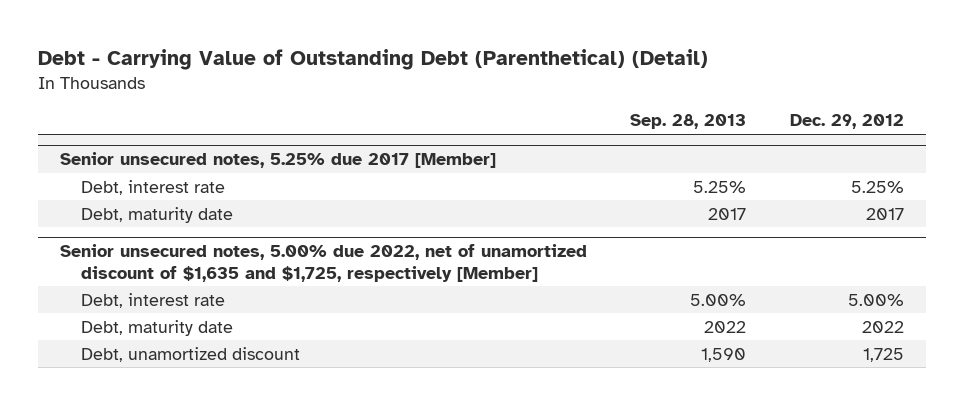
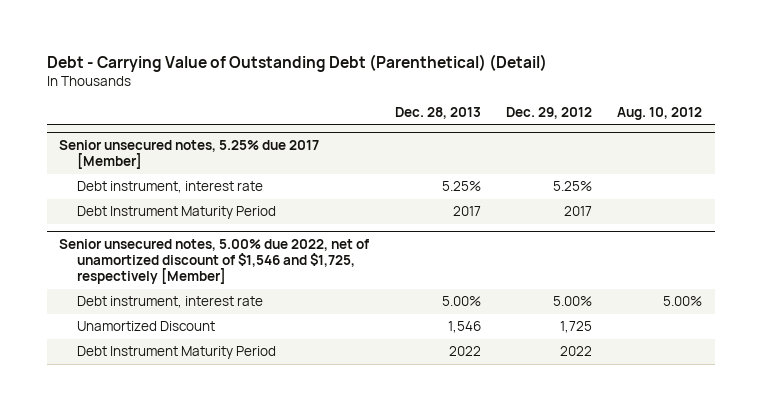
- | Sep. 28, 2013 | Dec. 29, 2012
+ | Dec. 28, 2013 | Dec. 29, 2012 | Aug. 10, 2012
@ Senior unsecured notes, 5.25% due 2017 [Member]
- Debt, interest rate | 5.25% | 5.25%
- Debt, maturity date | 2017 | 2017
- Senior unsecured notes, 5.00% due 2022, net of unamortized discount of $1,635 and $1,725, respectively [Member]
- Debt, interest rate | 5.00% | 5.00%
- Debt, maturity date | 2022 | 2022
- Debt, unamortized discount | 1,590 | 1,725
@ Senior unsecured notes, 5.25% due 2017 [Member]
+ Debt instrument, interest rate | 5.25% | 5.25% |
+ Debt Instrument Maturity Period | 2017 | 2017 |
+ Senior unsecured notes, 5.00% due 2022, net of unamortized discount of $1,546 and $1,725, respectively [Member]
+ Debt instrument, interest rate | 5.00% | 5.00% | 5.00%
+ Unamortized Discount | 1,546 | 1,725 |
+ Debt Instrument Maturity Period | 2022 | 2022 |

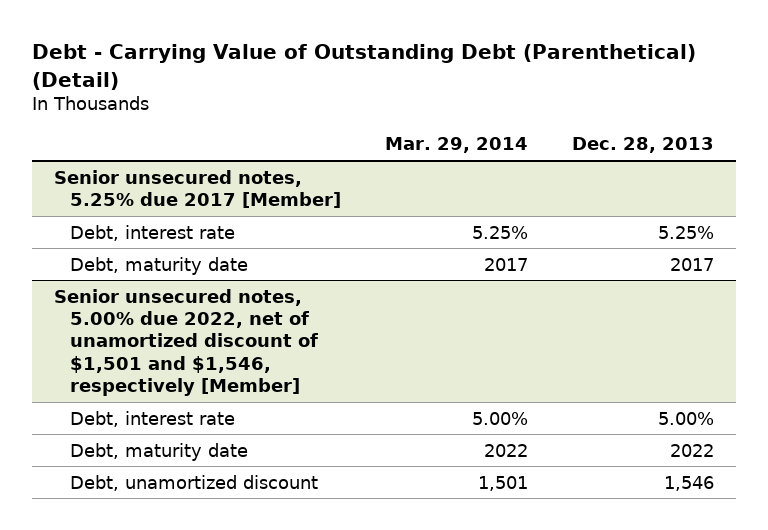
- | Dec. 28, 2013 | Dec. 29, 2012 | Aug. 10, 2012
+ | Mar. 29, 2014 | Dec. 28, 2013
@ Senior unsecured notes, 5.25% due 2017 [Member]
- Debt instrument, interest rate | 5.25% | 5.25% |
- Debt Instrument Maturity Period | 2017 | 2017 |
- Senior unsecured notes, 5.00% due 2022, net of unamortized discount of $1,546 and $1,725, respectively [Member]
- Debt instrument, interest rate | 5.00% | 5.00% | 5.00%
- Unamortized Discount | 1,546 | 1,725 |
- Debt Instrument Maturity Period | 2022 | 2022 |
@ Senior unsecured notes, 5.25% due 2017 [Member]
+ Debt, interest rate | 5.25% | 5.25%
+ Debt, maturity date | 2017 | 2017
+ Senior unsecured notes, 5.00% due 2022, net of unamortized discount of $1,501 and $1,546, respectively [Member]
+ Debt, interest rate | 5.00% | 5.00%
+ Debt, maturity date | 2022 | 2022
+ Debt, unamortized discount | 1,501 | 1,546

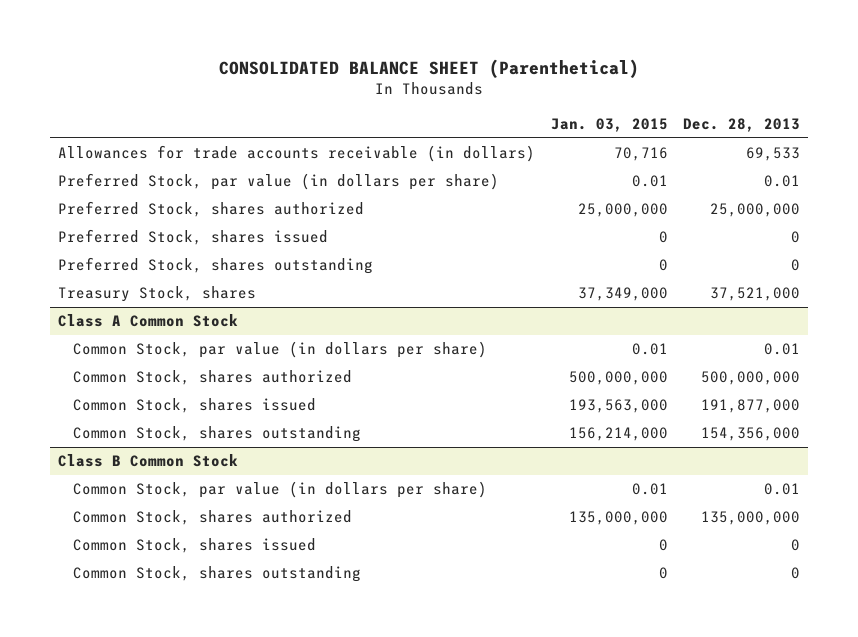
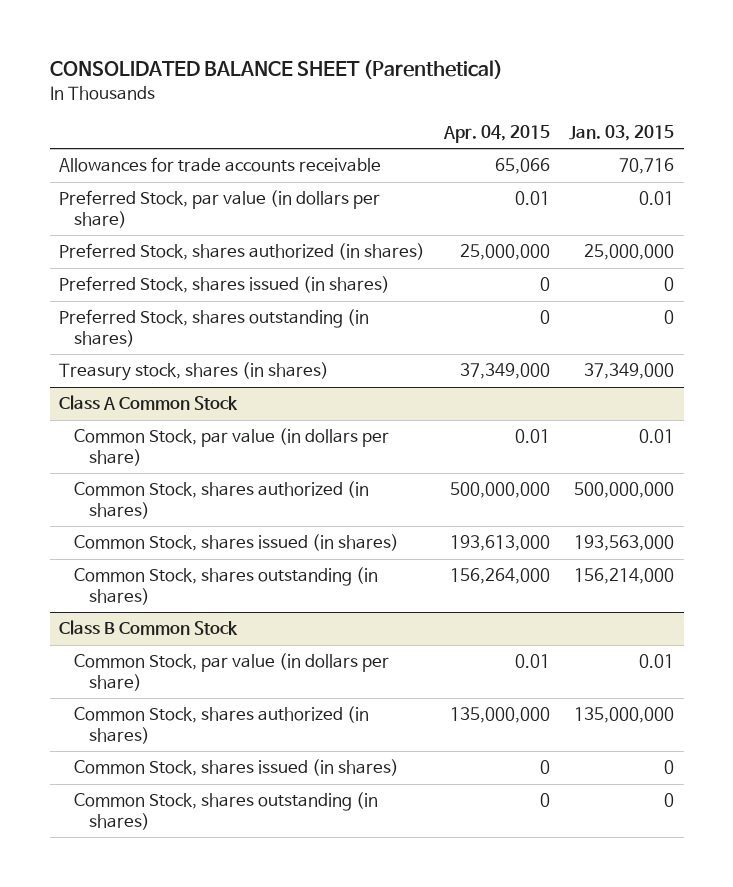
- | Jan. 03, 2015 | Dec. 28, 2013
+ | Apr. 04, 2015 | Jan. 03, 2015
- Allowances for trade accounts receivable (in dollars) | 70,716 | 69,533
+ Allowances for trade accounts receivable | 65,066 | 70,716
- Preferred Stock, shares authorized | 25,000,000 | 25,000,000
- Preferred Stock, shares issued | 0 | 0
- Preferred Stock, shares outstanding | 0 | 0
- Treasury Stock, shares | 37,349,000 | 37,521,000
+ Preferred Stock, shares authorized (in shares) | 25,000,000 | 25,000,000
+ Preferred Stock, shares issued (in shares) | 0 | 0
+ Preferred Stock, shares outstanding (in shares) | 0 | 0
+ Treasury stock, shares (in shares) | 37,349,000 | 37,349,000
@ Class A Common Stock
- Common Stock, shares authorized | 500,000,000 | 500,000,000
- Common Stock, shares issued | 193,563,000 | 191,877,000
- Common Stock, shares outstanding | 156,214,000 | 154,356,000
+ Common Stock, shares authorized (in shares) | 500,000,000 | 500,000,000
+ Common Stock, shares issued (in shares) | 193,613,000 | 193,563,000
+ Common Stock, shares outstanding (in shares) | 156,264,000 | 156,214,000
@ Class B Common Stock
- Common Stock, shares authorized | 135,000,000 | 135,000,000
- Common Stock, shares issued | 0 | 0
- Common Stock, shares outstanding | 0 | 0
+ Common Stock, shares authorized (in shares) | 135,000,000 | 135,000,000
+ Common Stock, shares issued (in shares) | 0 | 0
+ Common Stock, shares outstanding (in shares) | 0 | 0

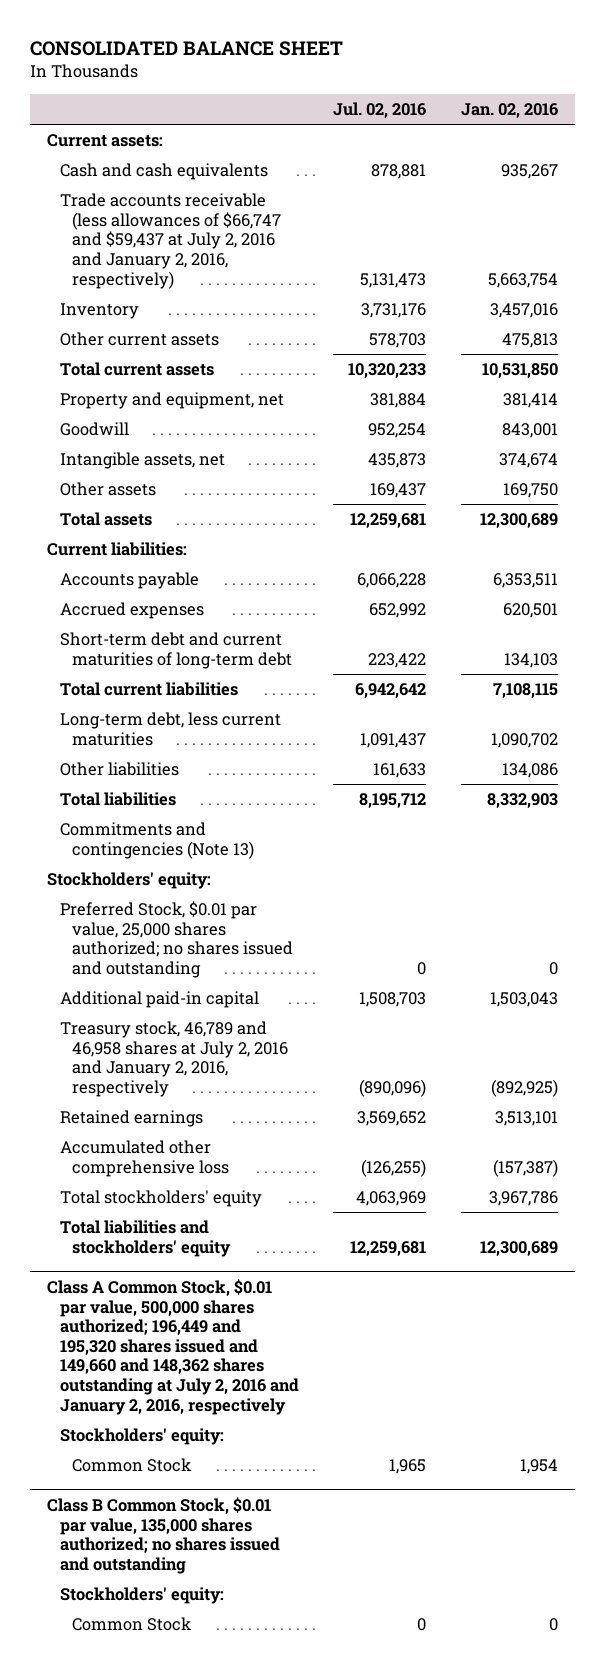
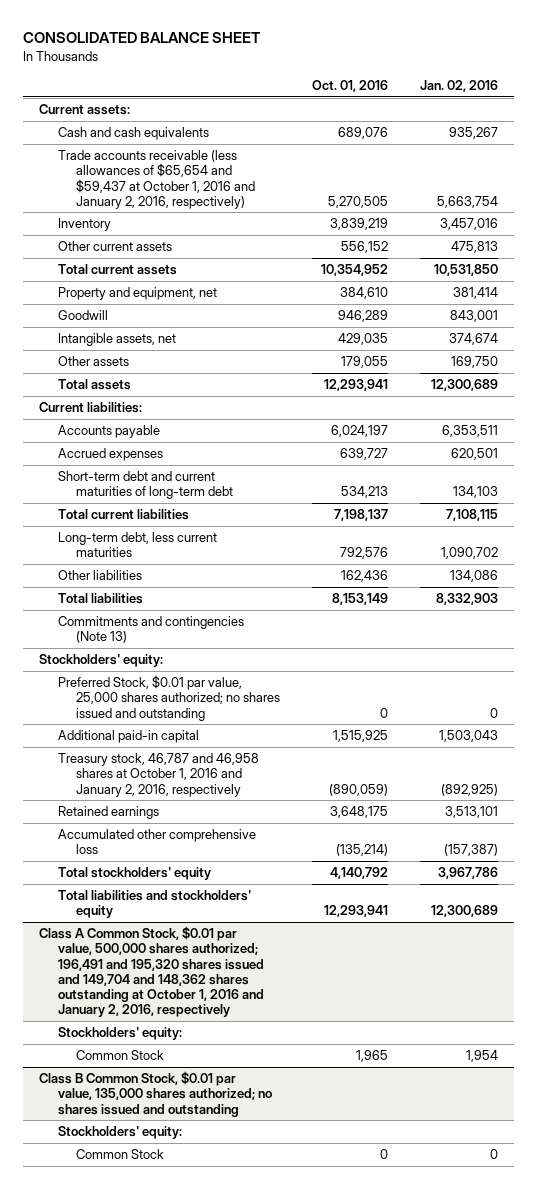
- | Jul. 02, 2016 | Jan. 02, 2016
+ | Oct. 01, 2016 | Jan. 02, 2016
- Trade accounts receivable (less allowances of $66,747 and $59,437 at July 2, 2016 and January 2, 2016, respectively) | 5,131,473 | 5,663,754
+ Trade accounts receivable (less allowances of $65,654 and $59,437 at October 1, 2016 and January 2, 2016, respectively) | 5,270,505 | 5,663,754
- Treasury stock, 46,789 and 46,958 shares at July 2, 2016 and January 2, 2016, respectively | (890,096) | (892,925)
+ Treasury stock, 46,787 and 46,958 shares at October 1, 2016 and January 2, 2016, respectively | (890,059) | (892,925)
- Class A Common Stock, $0.01 par value, 500,000 shares authorized; 196,449 and 195,320 shares issued and 149,660 and 148,362 shares outstanding at July 2, 2016 and January 2, 2016, respectively
+ Class A Common Stock, $0.01 par value, 500,000 shares authorized; 196,491 and 195,320 shares issued and 149,704 and 148,362 shares outstanding at October 1, 2016 and January 2, 2016, respectively

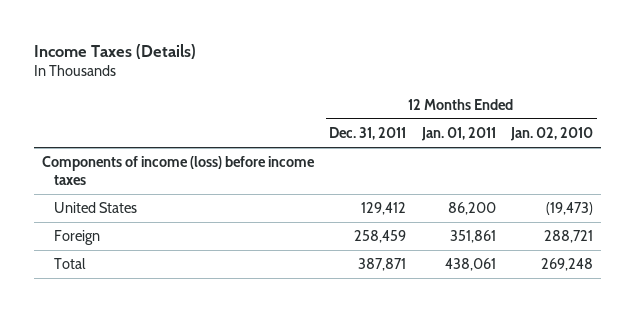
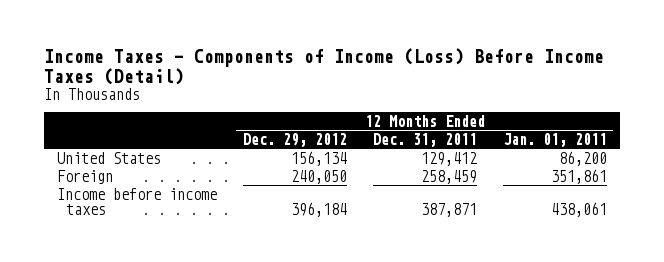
- Income Taxes (Details)
+ Income Taxes - Components of Income (Loss) Before Income Taxes (Detail)
- | 12 Months Ended Dec. 31, 2011 | 12 Months Ended Jan. 01, 2011 | 12 Months Ended Jan. 02, 2010
+ | 12 Months Ended Dec. 29, 2012 | 12 Months Ended Dec. 31, 2011 | 12 Months Ended Jan. 01, 2011
- Components of income (loss) before income taxes
- Total | 387,871 | 438,061 | 269,248
+ Income before income taxes | 396,184 | 387,871 | 438,061

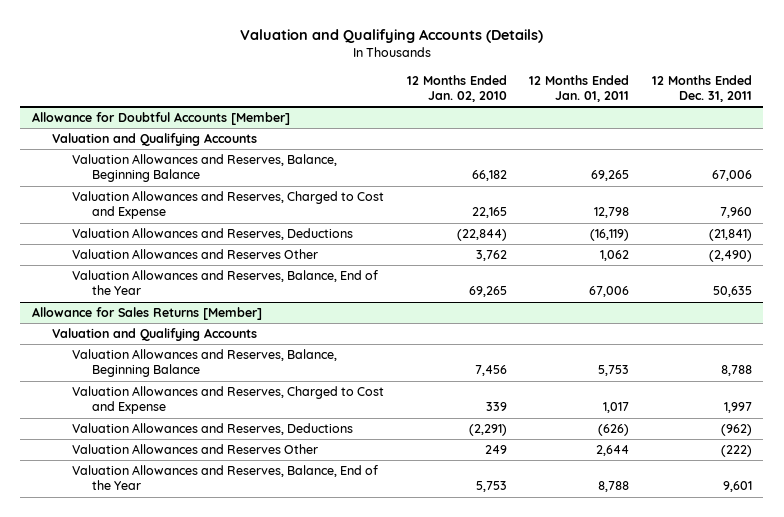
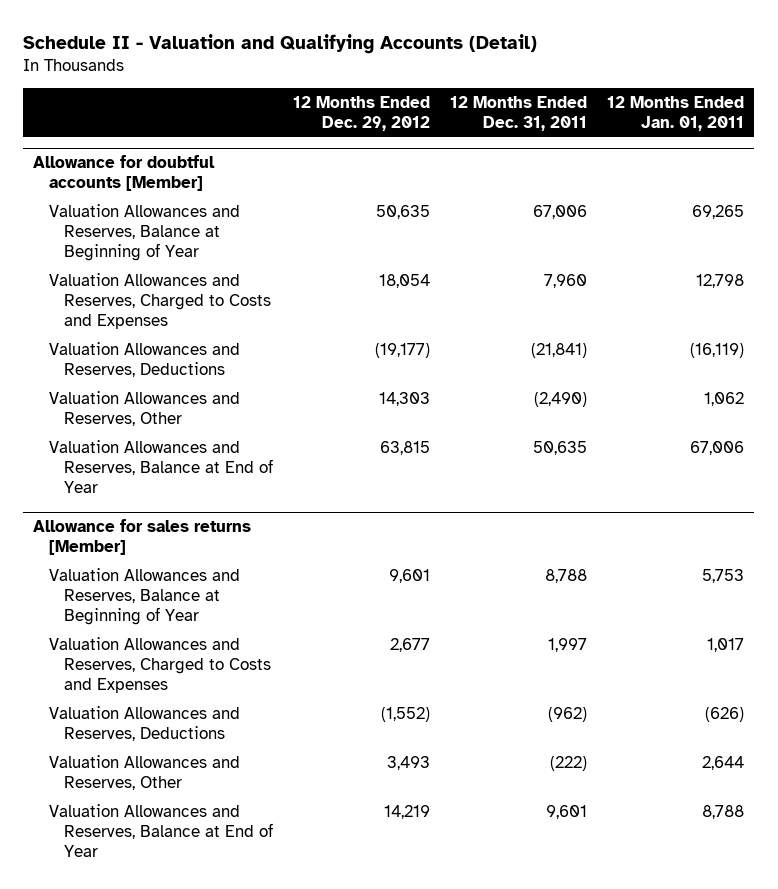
- Valuation and Qualifying Accounts (Details)
+ Schedule II - Valuation and Qualifying Accounts (Detail)
- | 12 Months Ended Jan. 02, 2010 | 12 Months Ended Jan. 01, 2011 | 12 Months Ended Dec. 31, 2011
+ | 12 Months Ended Dec. 29, 2012 | 12 Months Ended Dec. 31, 2011 | 12 Months Ended Jan. 01, 2011
- Allowance for Doubtful Accounts [Member]
- Valuation and Qualifying Accounts
- Valuation Allowances and Reserves, Balance, Beginning Balance | 66,182 | 69,265 | 67,006
- Valuation Allowances and Reserves, Charged to Cost and Expense | 22,165 | 12,798 | 7,960
+ Allowance for doubtful accounts [Member]
+ Valuation Allowances and Reserves, Balance at Beginning of Year | 50,635 | 67,006 | 69,265
+ Valuation Allowances and Reserves, Charged to Costs and Expenses | 18,054 | 7,960 | 12,798
- Valuation Allowances and Reserves Other | 3,762 | 1,062 | (2,490)
- Valuation Allowances and Reserves, Balance, End of the Year | 69,265 | 67,006 | 50,635
- Allowance for Sales Returns [Member]
- Valuation and Qualifying Accounts
- Valuation Allowances and Reserves, Balance, Beginning Balance | 7,456 | 5,753 | 8,788
- Valuation Allowances and Reserves, Charged to Cost and Expense | 339 | 1,017 | 1,997
+ Valuation Allowances and Reserves, Other | 14,303 | (2,490) | 1,062
+ Valuation Allowances and Reserves, Balance at End of Year | 63,815 | 50,635 | 67,006
+ Allowance for sales returns [Member]
+ Valuation Allowances and Reserves, Balance at Beginning of Year | 9,601 | 8,788 | 5,753
+ Valuation Allowances and Reserves, Charged to Costs and Expenses | 2,677 | 1,997 | 1,017
- Valuation Allowances and Reserves Other | 249 | 2,644 | (222)
- Valuation Allowances and Reserves, Balance, End of the Year | 5,753 | 8,788 | 9,601
+ Valuation Allowances and Reserves, Other | 3,493 | (222) | 2,644
+ Valuation Allowances and Reserves, Balance at End of Year | 14,219 | 9,601 | 8,788

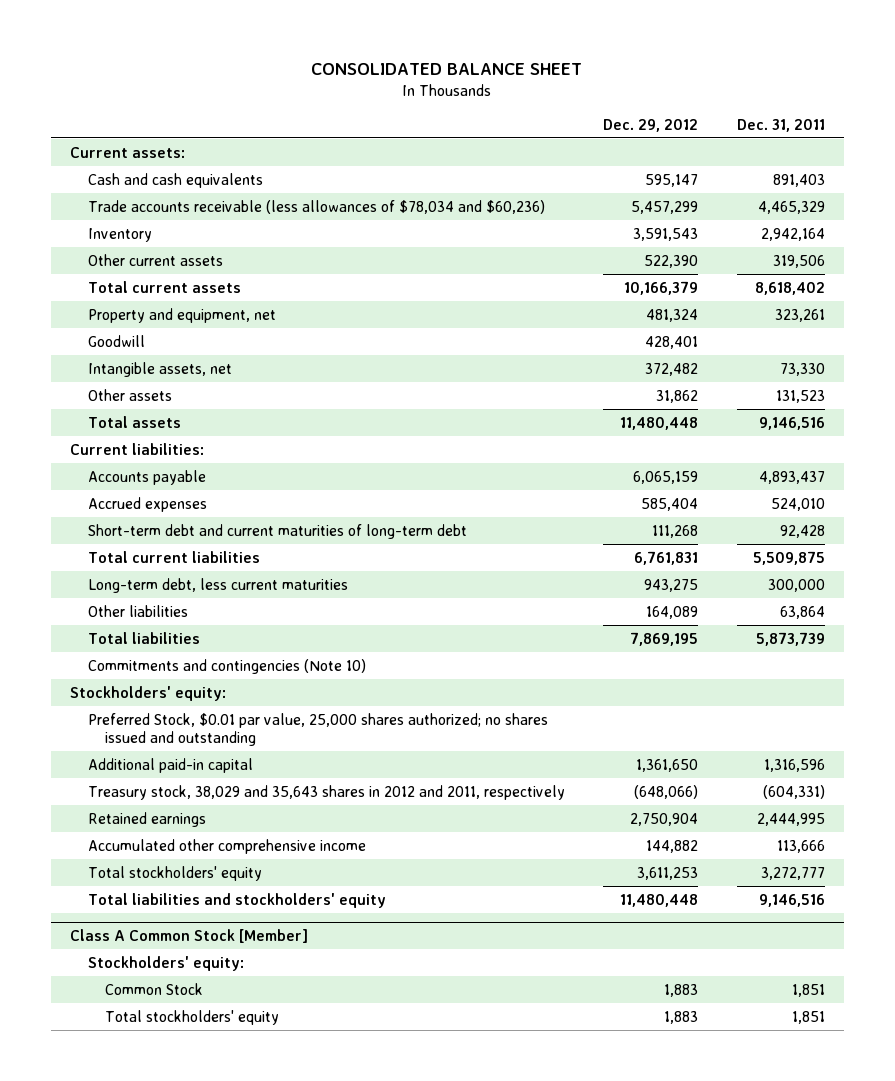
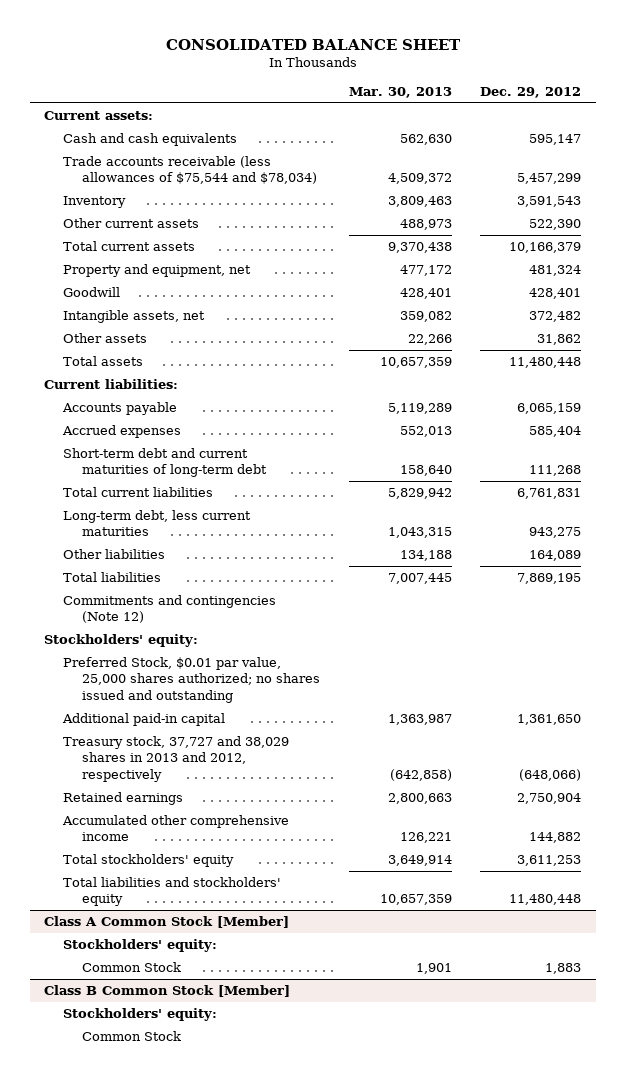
- | Dec. 29, 2012 | Dec. 31, 2011
+ | Mar. 30, 2013 | Dec. 29, 2012
- Trade accounts receivable (less allowances of $78,034 and $60,236) | 5,457,299 | 4,465,329
+ Trade accounts receivable (less allowances of $75,544 and $78,034) | 4,509,372 | 5,457,299
- Commitments and contingencies (Note 10)
+ Commitments and contingencies (Note 12)
- Treasury stock, 38,029 and 35,643 shares in 2012 and 2011, respectively | (648,066) | (604,331)
+ Treasury stock, 37,727 and 38,029 shares in 2013 and 2012, respectively | (642,858) | (648,066)
@ Class A Common Stock [Member]
- Total stockholders' equity | 1,883 | 1,851
+ Class B Common Stock [Member]
+ Stockholders' equity:
+ Common Stock

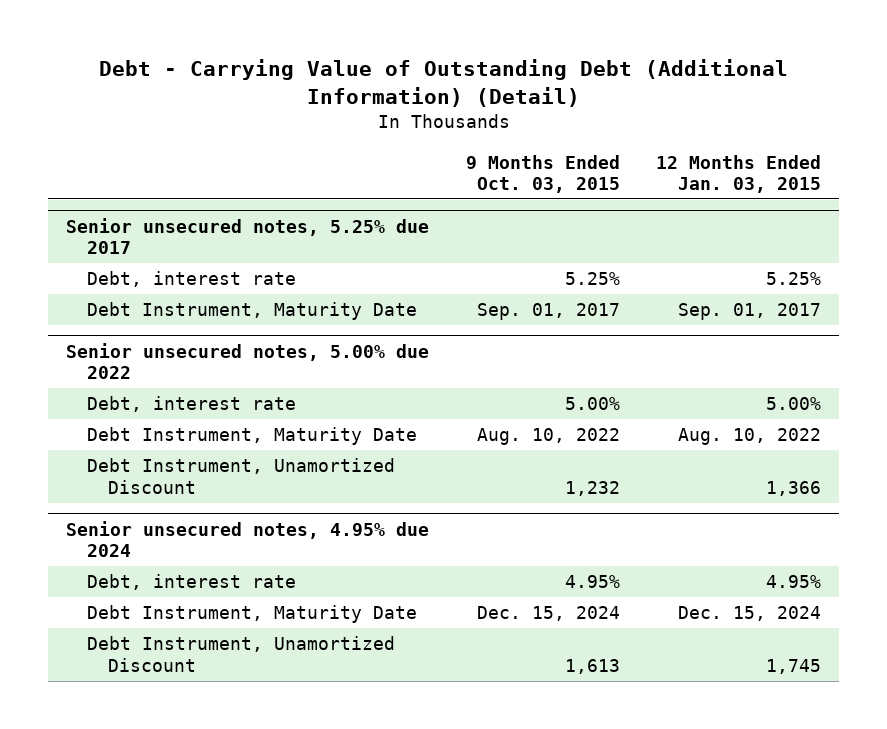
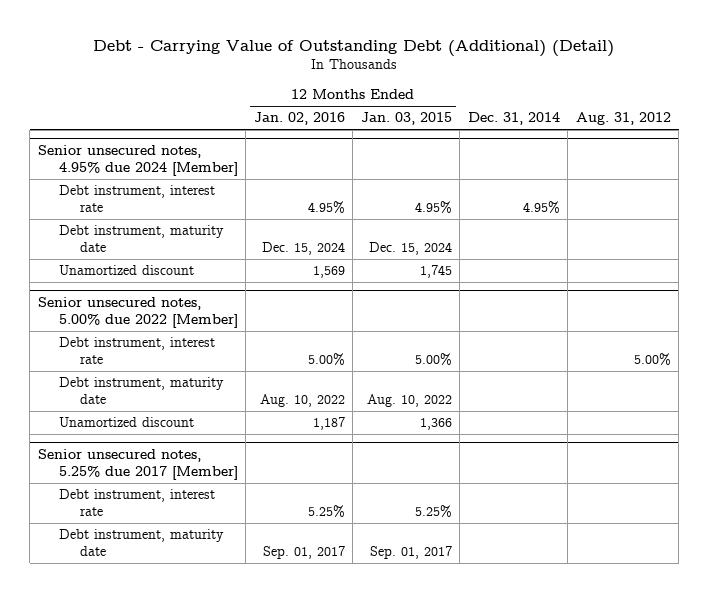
- Debt - Carrying Value of Outstanding Debt (Additional Information) (Detail)
+ Debt - Carrying Value of Outstanding Debt (Additional) (Detail)
- | 9 Months Ended Oct. 03, 2015 | 12 Months Ended Jan. 03, 2015
+ | 12 Months Ended Jan. 02, 2016 | 12 Months Ended Jan. 03, 2015 | Dec. 31, 2014 | Aug. 31, 2012
- Senior unsecured notes, 5.25% due 2017
- Debt, interest rate | 5.25% | 5.25%
- Debt Instrument, Maturity Date | Sep. 01, 2017 | Sep. 01, 2017
- Senior unsecured notes, 5.00% due 2022
- Debt, interest rate | 5.00% | 5.00%
- Debt Instrument, Maturity Date | Aug. 10, 2022 | Aug. 10, 2022
- Debt Instrument, Unamortized Discount | 1,232 | 1,366
- Senior unsecured notes, 4.95% due 2024
- Debt, interest rate | 4.95% | 4.95%
- Debt Instrument, Maturity Date | Dec. 15, 2024 | Dec. 15, 2024
- Debt Instrument, Unamortized Discount | 1,613 | 1,745
+ Senior unsecured notes, 4.95% due 2024 [Member]
+ Debt instrument, interest rate | 4.95% | 4.95% | 4.95% |
+ Debt instrument, maturity date | Dec. 15, 2024 | Dec. 15, 2024 | |
+ Unamortized discount | 1,569 | 1,745 | |
+ Senior unsecured notes, 5.00% due 2022 [Member]
+ Debt instrument, interest rate | 5.00% | 5.00% | | 5.00%
+ Debt instrument, maturity date | Aug. 10, 2022 | Aug. 10, 2022 | |
+ Unamortized discount | 1,187 | 1,366 | |
+ Senior unsecured notes, 5.25% due 2017 [Member]
+ Debt instrument, interest rate | 5.25% | 5.25% | |
+ Debt instrument, maturity date | Sep. 01, 2017 | Sep. 01, 2017 | |

